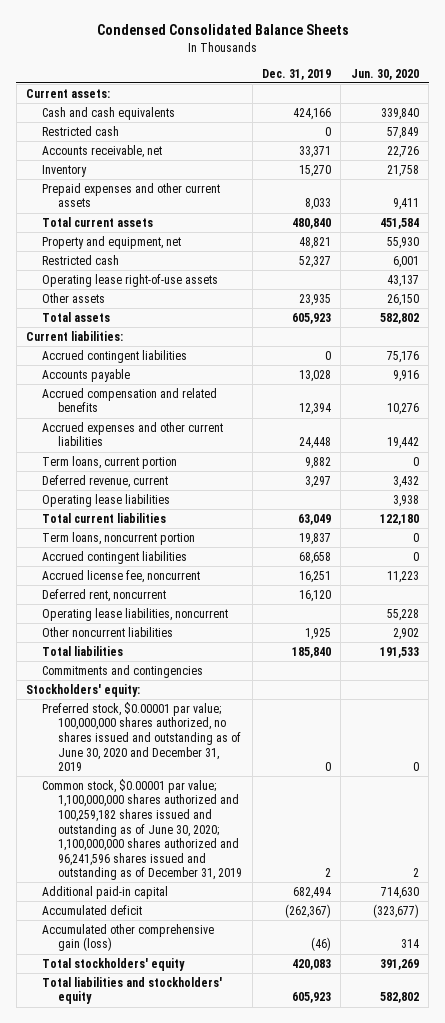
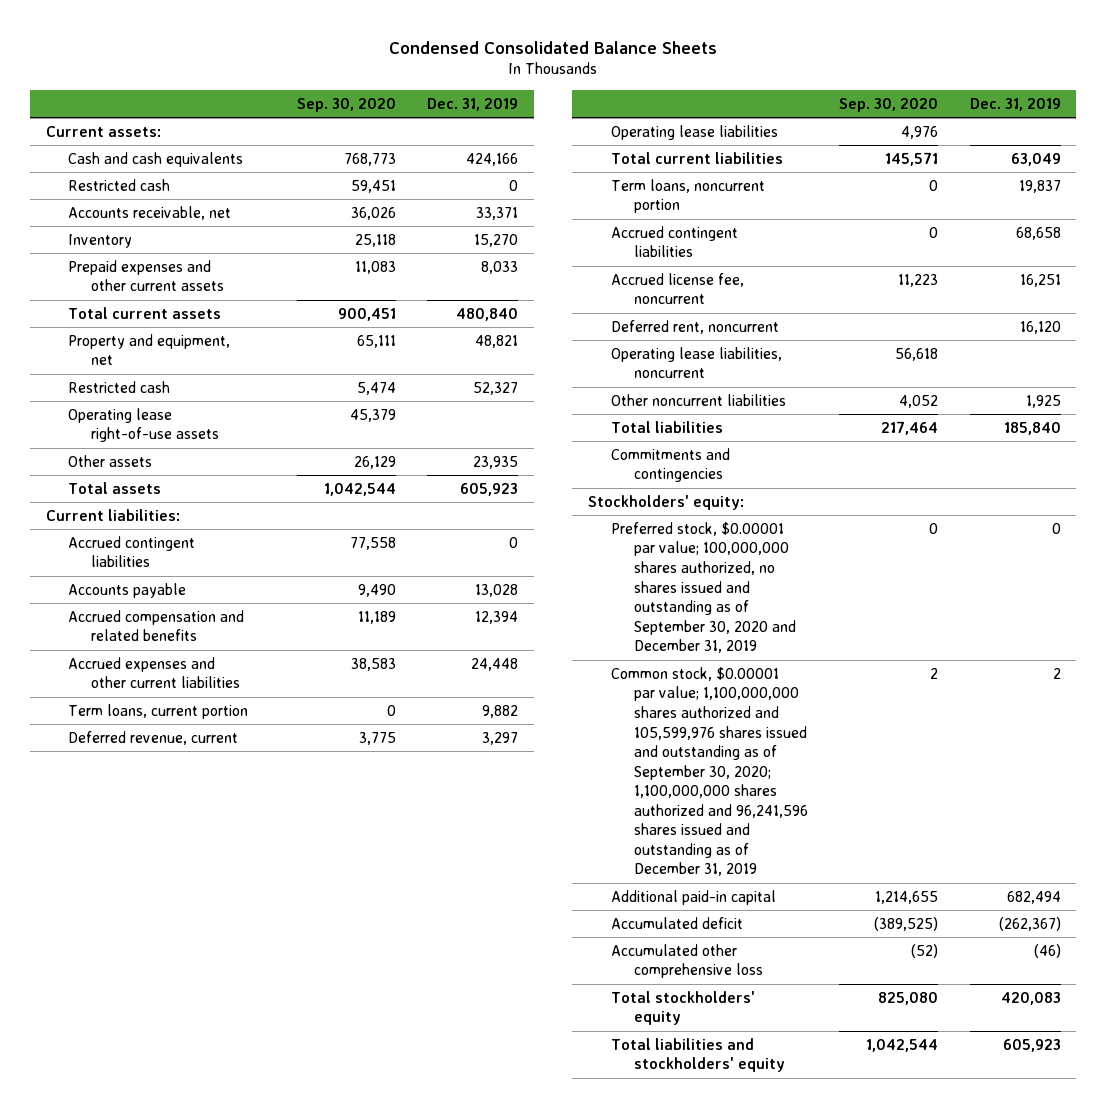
- | Dec. 31, 2019 | Jun. 30, 2020
+ | Sep. 30, 2020 | Dec. 31, 2019
- Preferred stock, $0.00001 par value; 100,000,000 shares authorized, no shares issued and outstanding as of June 30, 2020 and December 31, 2019 | 0 | 0
- Common stock, $0.00001 par value; 1,100,000,000 shares authorized and 100,259,182 shares issued and outstanding as of June 30, 2020; 1,100,000,000 shares authorized and 96,241,596 shares issued and outstanding as of December 31, 2019 | 2 | 2
+ Preferred stock, $0.00001 par value; 100,000,000 shares authorized, no shares issued and outstanding as of September 30, 2020 and December 31, 2019 | 0 | 0
+ Common stock, $0.00001 par value; 1,100,000,000 shares authorized and 105,599,976 shares issued and outstanding as of September 30, 2020; 1,100,000,000 shares authorized and 96,241,596 shares issued and outstanding as of December 31, 2019 | 2 | 2
- Accumulated other comprehensive gain (loss) | (46) | 314
+ Accumulated other comprehensive loss | (52) | (46)

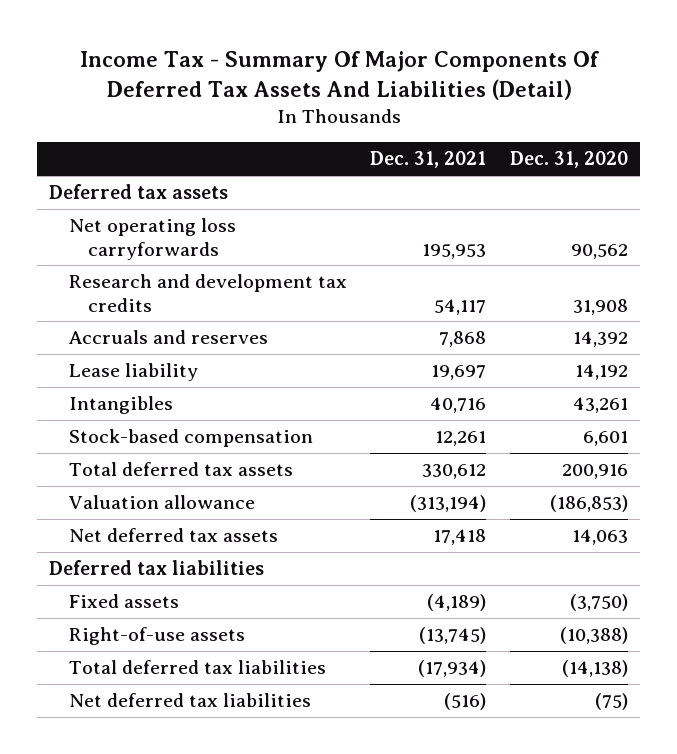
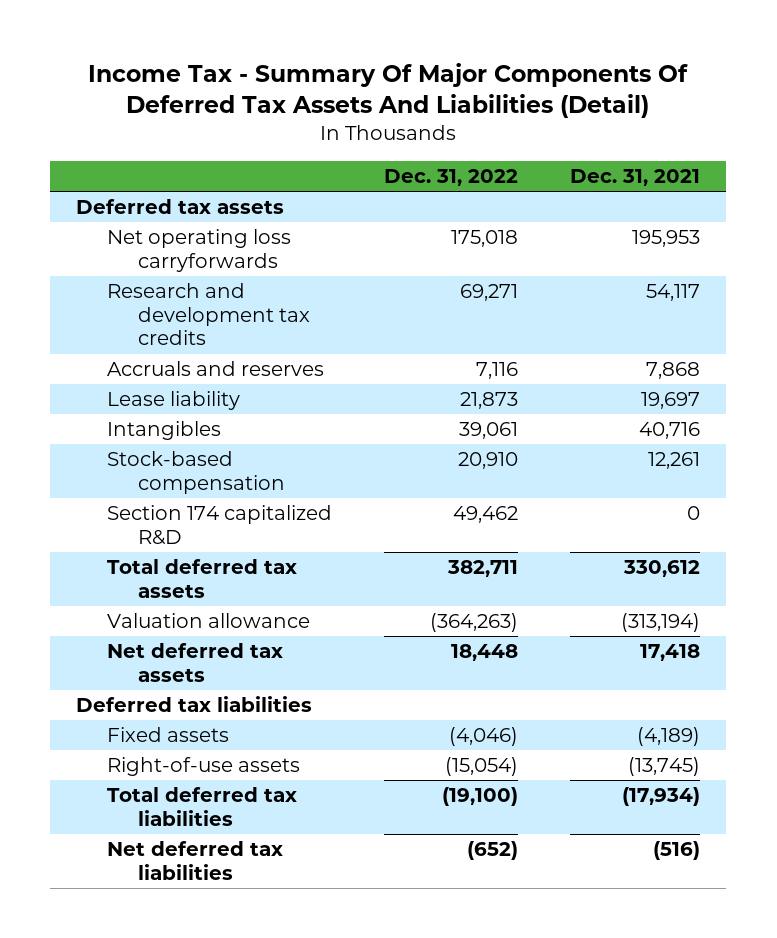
- | Dec. 31, 2021 | Dec. 31, 2020
+ | Dec. 31, 2022 | Dec. 31, 2021
+ Section 174 capitalized R&D | 49,462 | 0

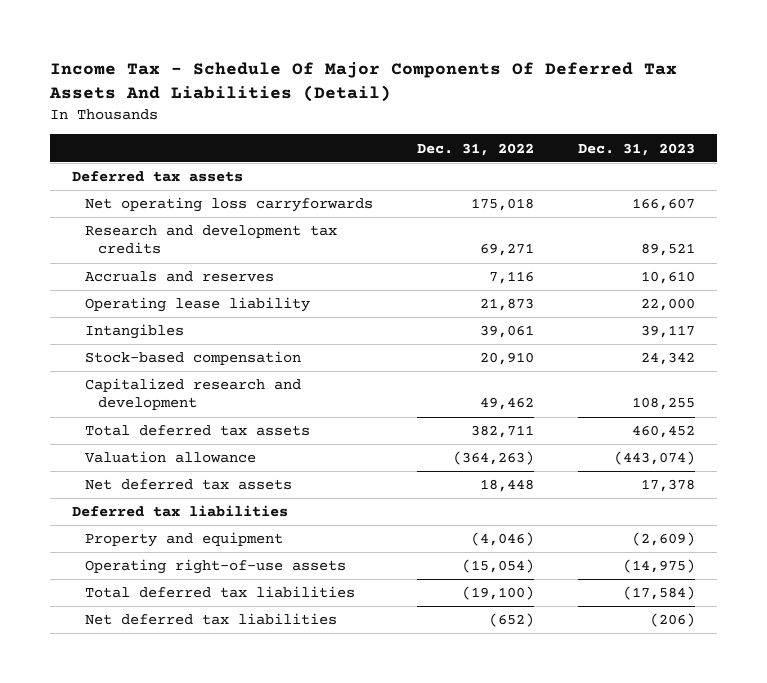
- Income Tax - Summary Of Major Components Of Deferred Tax Assets And Liabilities (Detail)
+ Income Tax - Schedule Of Major Components Of Deferred Tax Assets And Liabilities (Detail)
- | Dec. 31, 2022 | Dec. 31, 2021
+ | Dec. 31, 2022 | Dec. 31, 2023
- Lease liability | 21,873 | 19,697
+ Operating lease liability | 21,873 | 22,000
- Section 174 capitalized R&D | 49,462 | 0
+ Capitalized research and development | 49,462 | 108,255
- Fixed assets | (4,046) | (4,189)
- Right-of-use assets | (15,054) | (13,745)
+ Property and equipment | (4,046) | (2,609)
+ Operating right-of-use assets | (15,054) | (14,975)

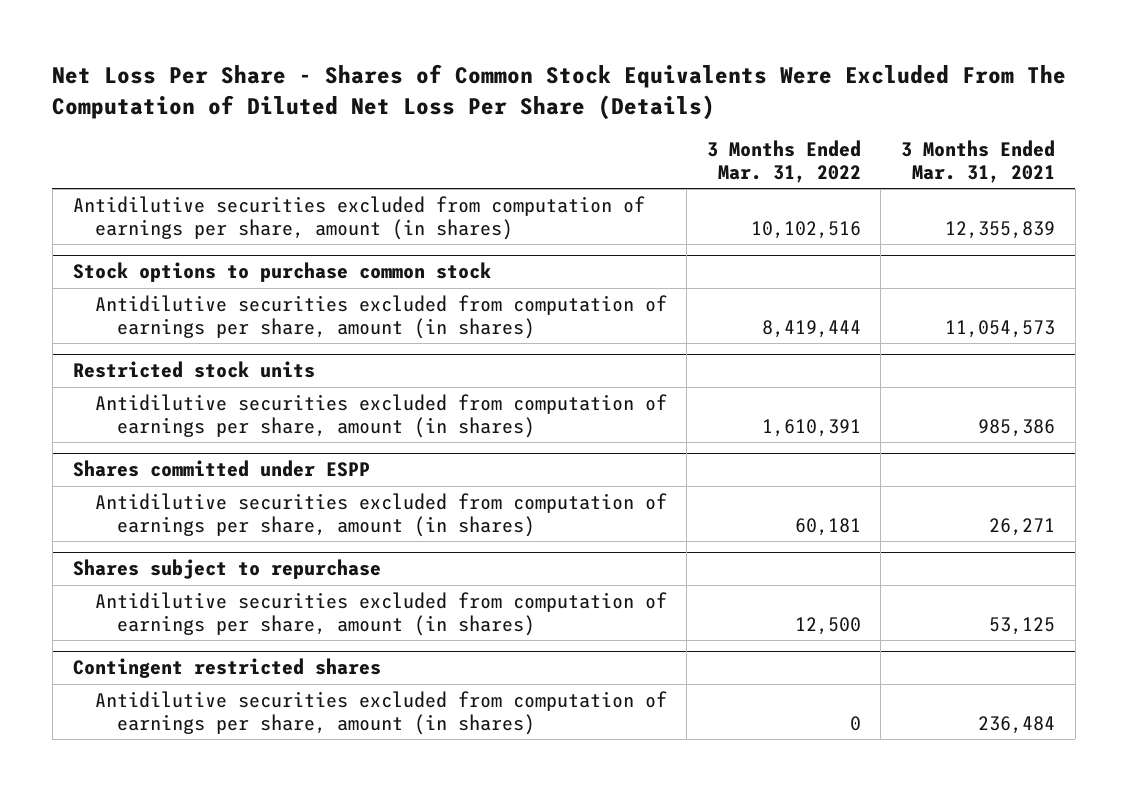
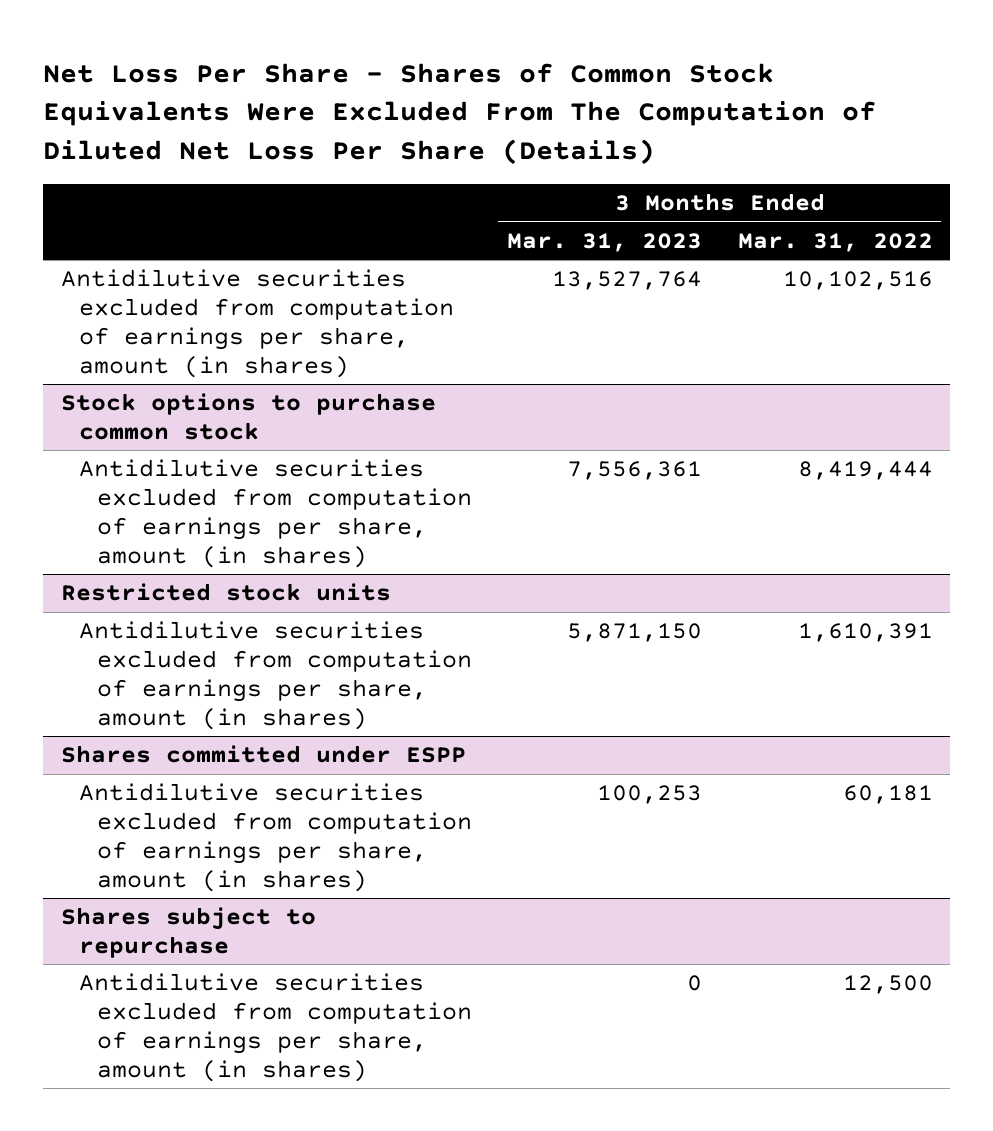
- | 3 Months Ended Mar. 31, 2022 | 3 Months Ended Mar. 31, 2021
+ | 3 Months Ended Mar. 31, 2023 | 3 Months Ended Mar. 31, 2022
- Contingent restricted shares
- Antidilutive securities excluded from computation of earnings per share, amount (in shares) | 0 | 236,484

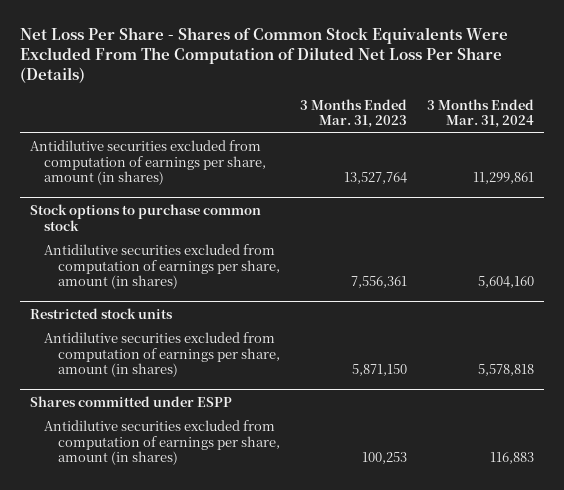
- | 3 Months Ended Mar. 31, 2023 | 3 Months Ended Mar. 31, 2022
+ | 3 Months Ended Mar. 31, 2023 | 3 Months Ended Mar. 31, 2024
- Shares subject to repurchase
- Antidilutive securities excluded from computation of earnings per share, amount (in shares) | 0 | 12,500

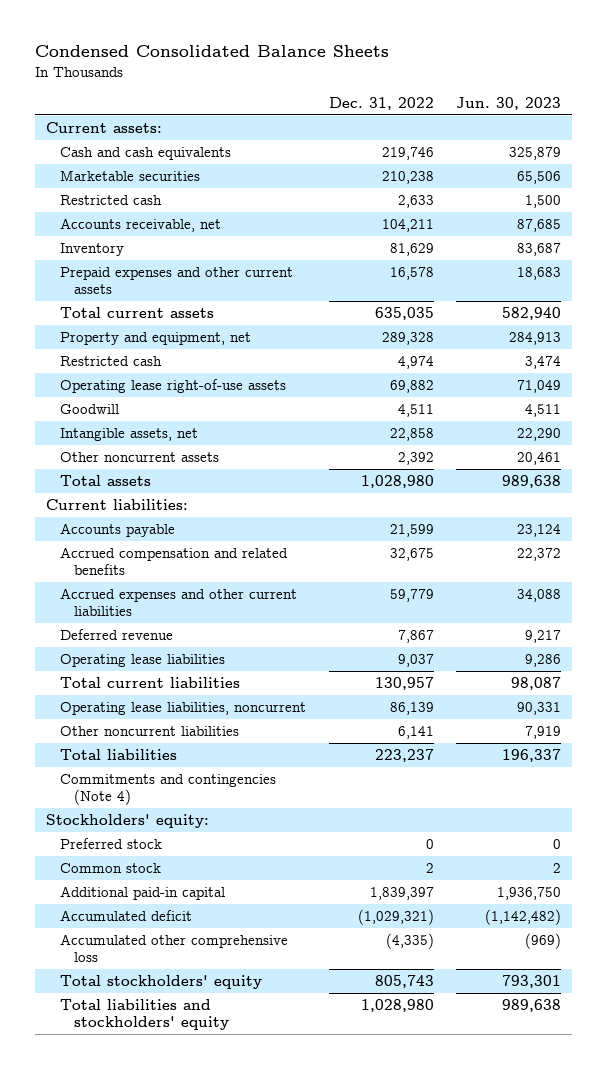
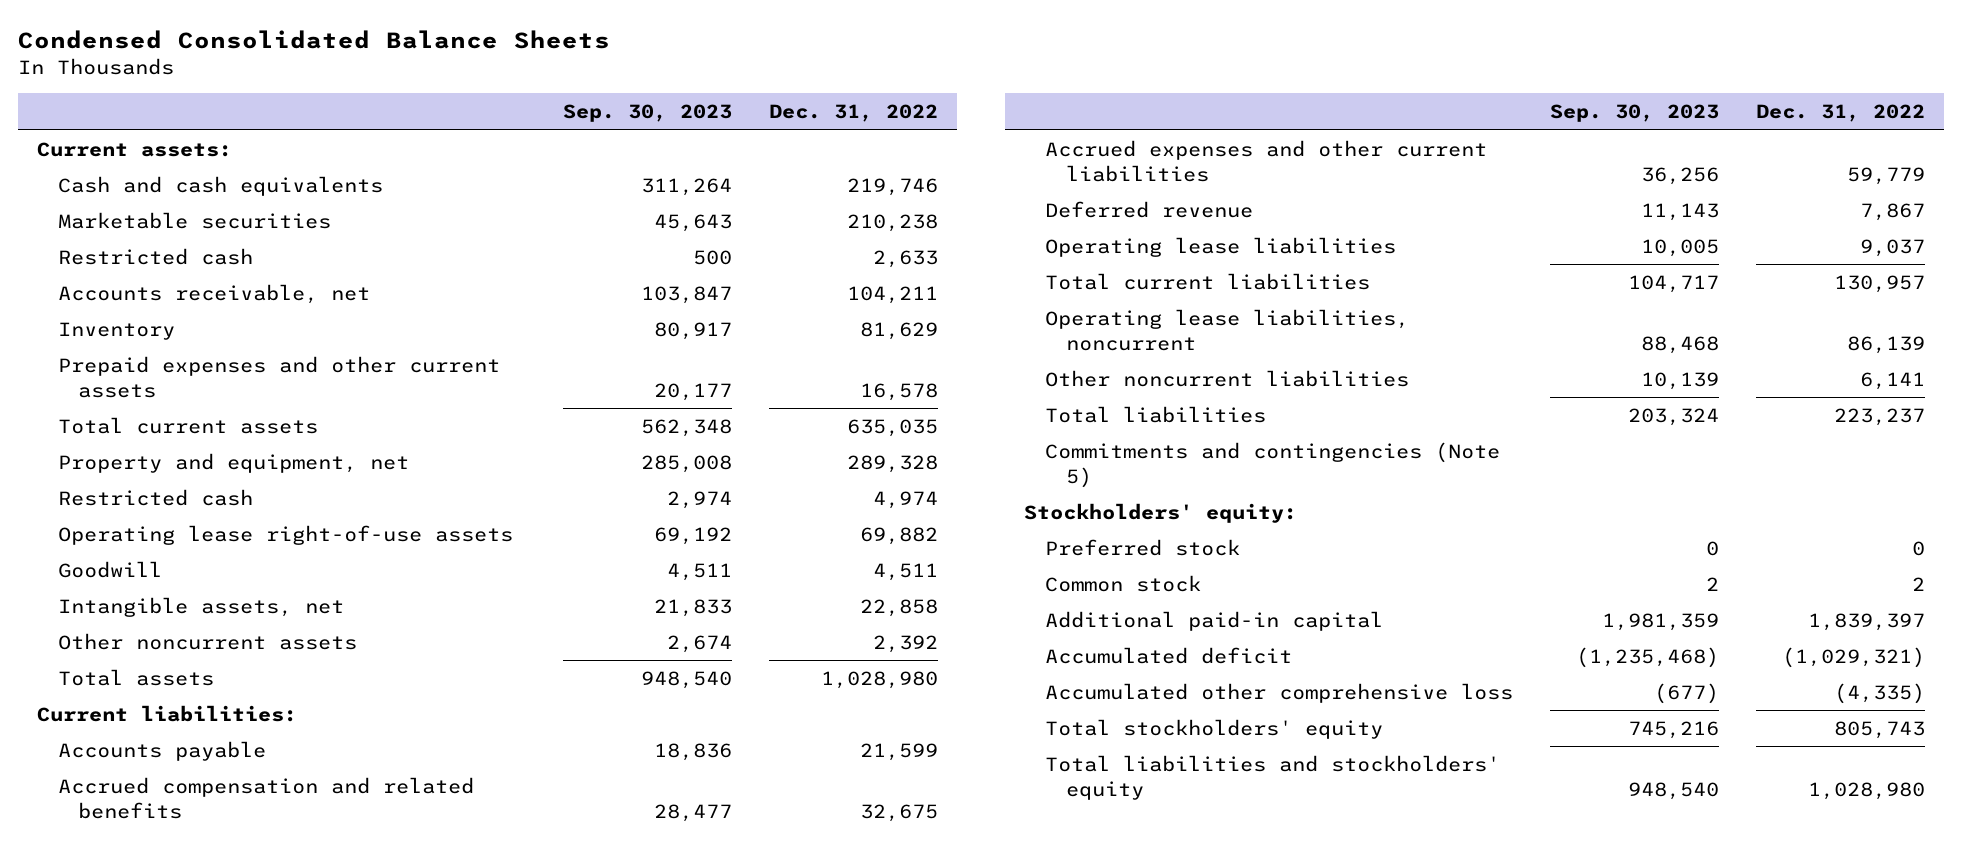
- | Dec. 31, 2022 | Jun. 30, 2023
+ | Sep. 30, 2023 | Dec. 31, 2022
- Commitments and contingencies (Note 4)
+ Commitments and contingencies (Note 5)

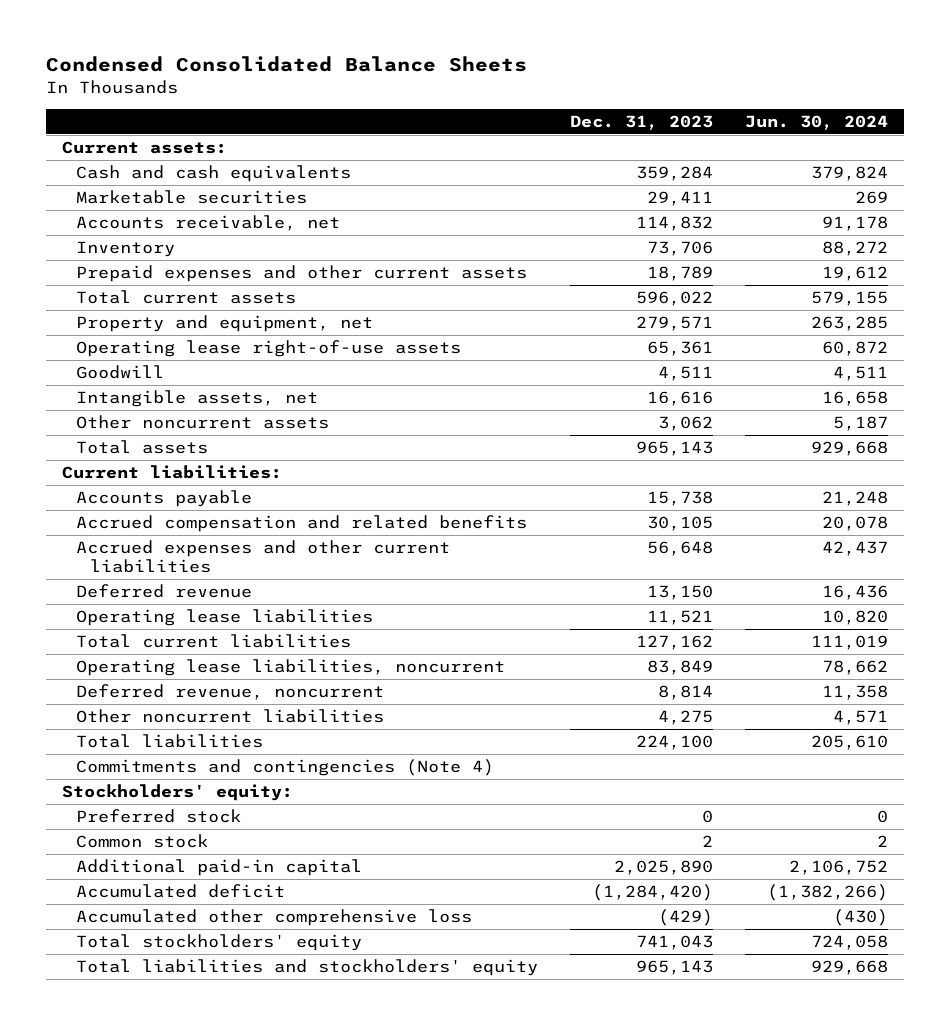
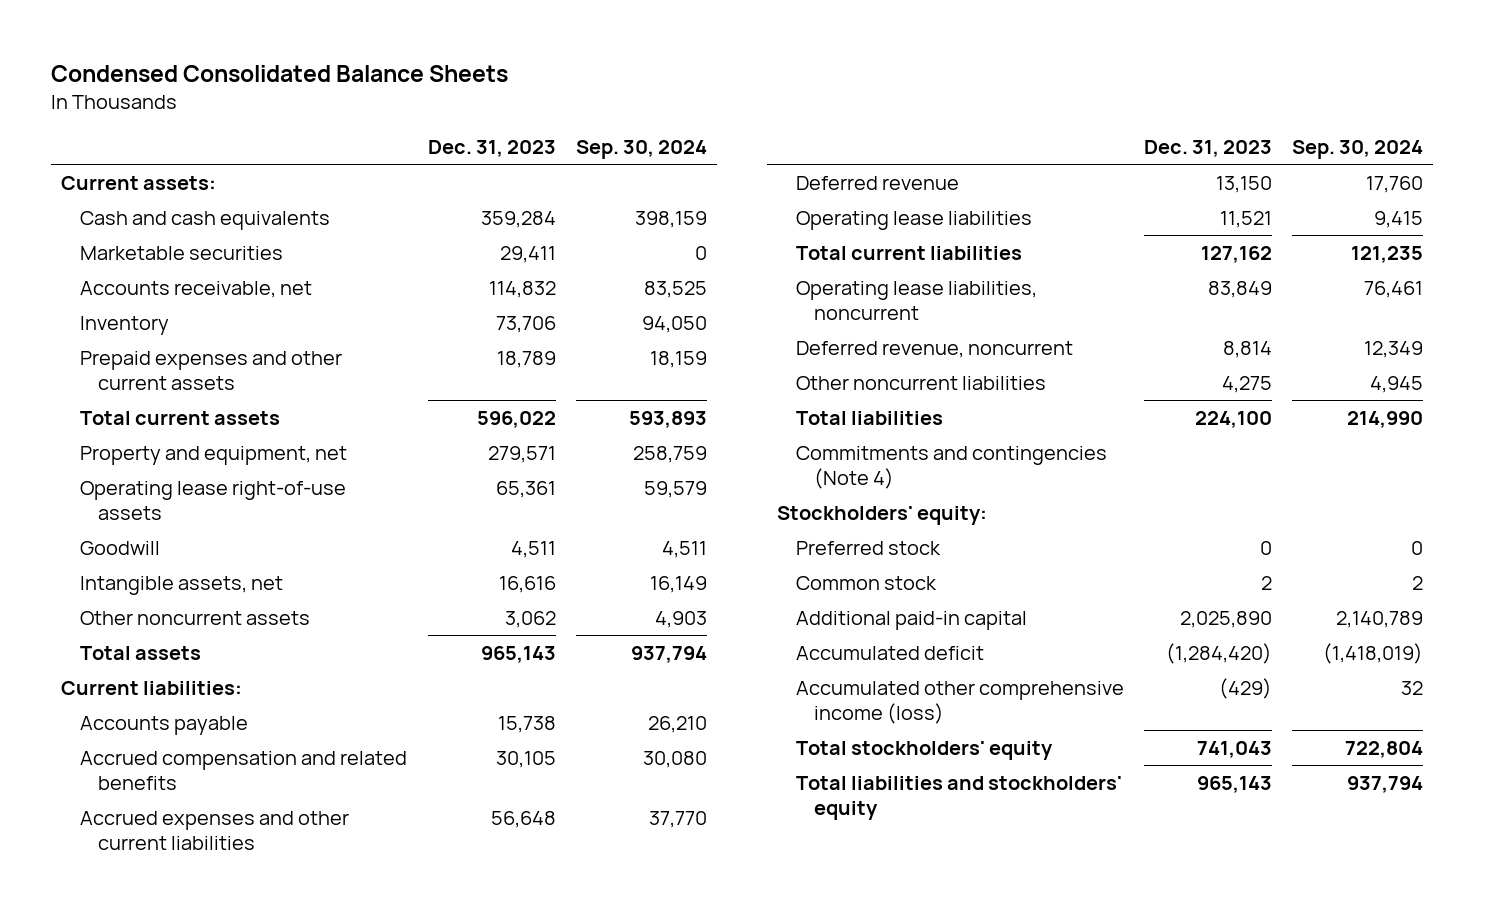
- | Dec. 31, 2023 | Jun. 30, 2024
+ | Dec. 31, 2023 | Sep. 30, 2024
- Accumulated other comprehensive loss | (429) | (430)
+ Accumulated other comprehensive income (loss) | (429) | 32

